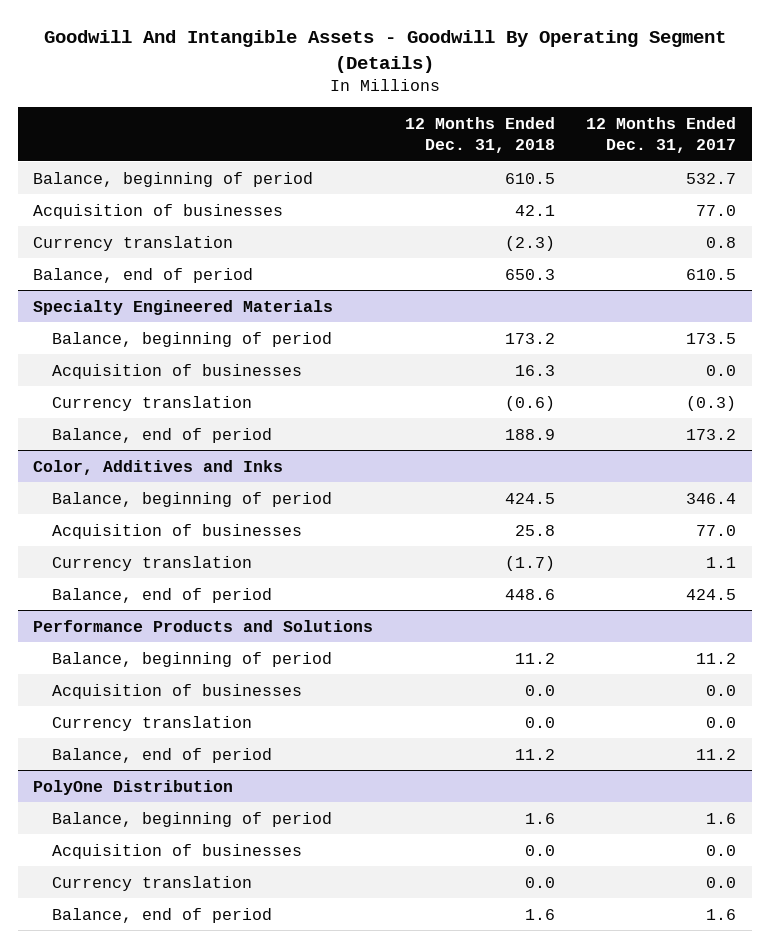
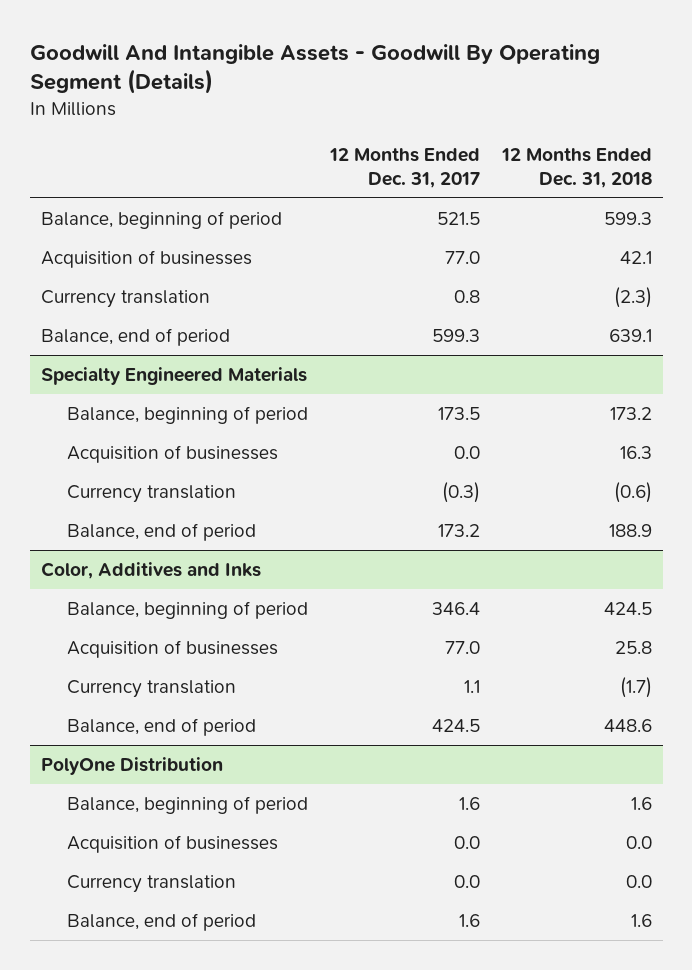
- | 12 Months Ended Dec. 31, 2018 | 12 Months Ended Dec. 31, 2017
+ | 12 Months Ended Dec. 31, 2017 | 12 Months Ended Dec. 31, 2018
- Balance, beginning of period | 610.5 | 532.7
+ Balance, beginning of period | 521.5 | 599.3
- Balance, end of period | 650.3 | 610.5
+ Balance, end of period | 599.3 | 639.1
- Performance Products and Solutions
- Balance, beginning of period | 11.2 | 11.2
- Acquisition of businesses | 0.0 | 0.0
- Currency translation | 0.0 | 0.0
- Balance, end of period | 11.2 | 11.2

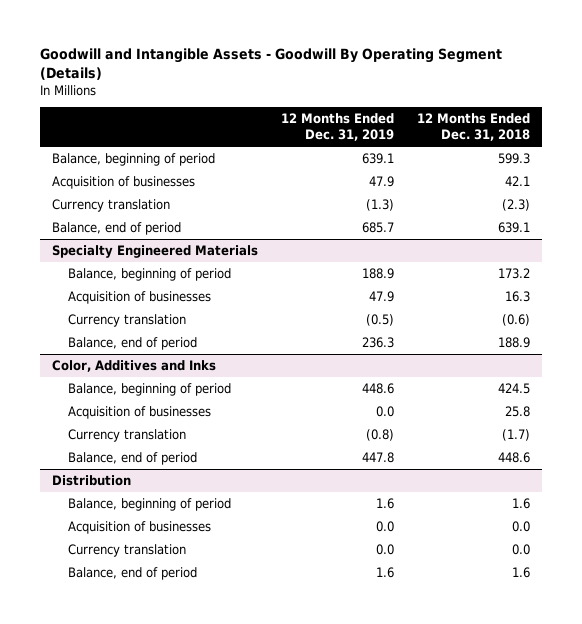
- Goodwill And Intangible Assets - Goodwill By Operating Segment (Details)
+ Goodwill and Intangible Assets - Goodwill By Operating Segment (Details)
- | 12 Months Ended Dec. 31, 2017 | 12 Months Ended Dec. 31, 2018
+ | 12 Months Ended Dec. 31, 2019 | 12 Months Ended Dec. 31, 2018
- PolyOne Distribution
+ Distribution

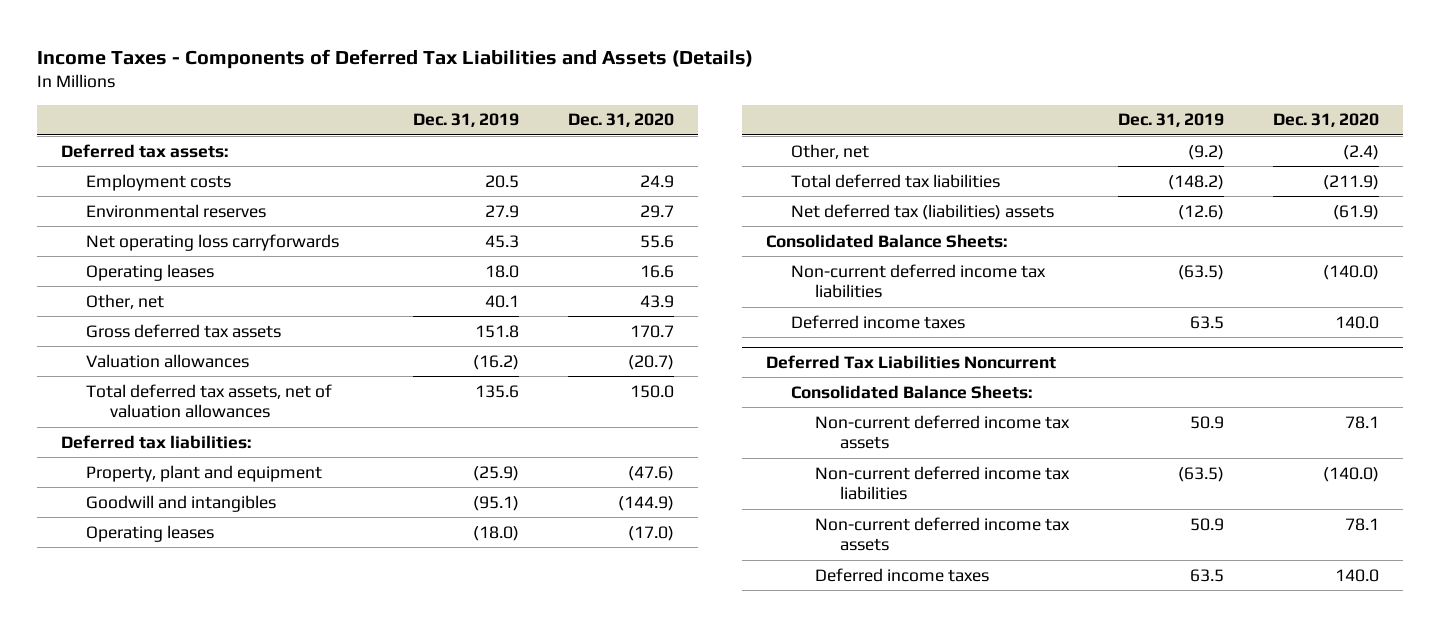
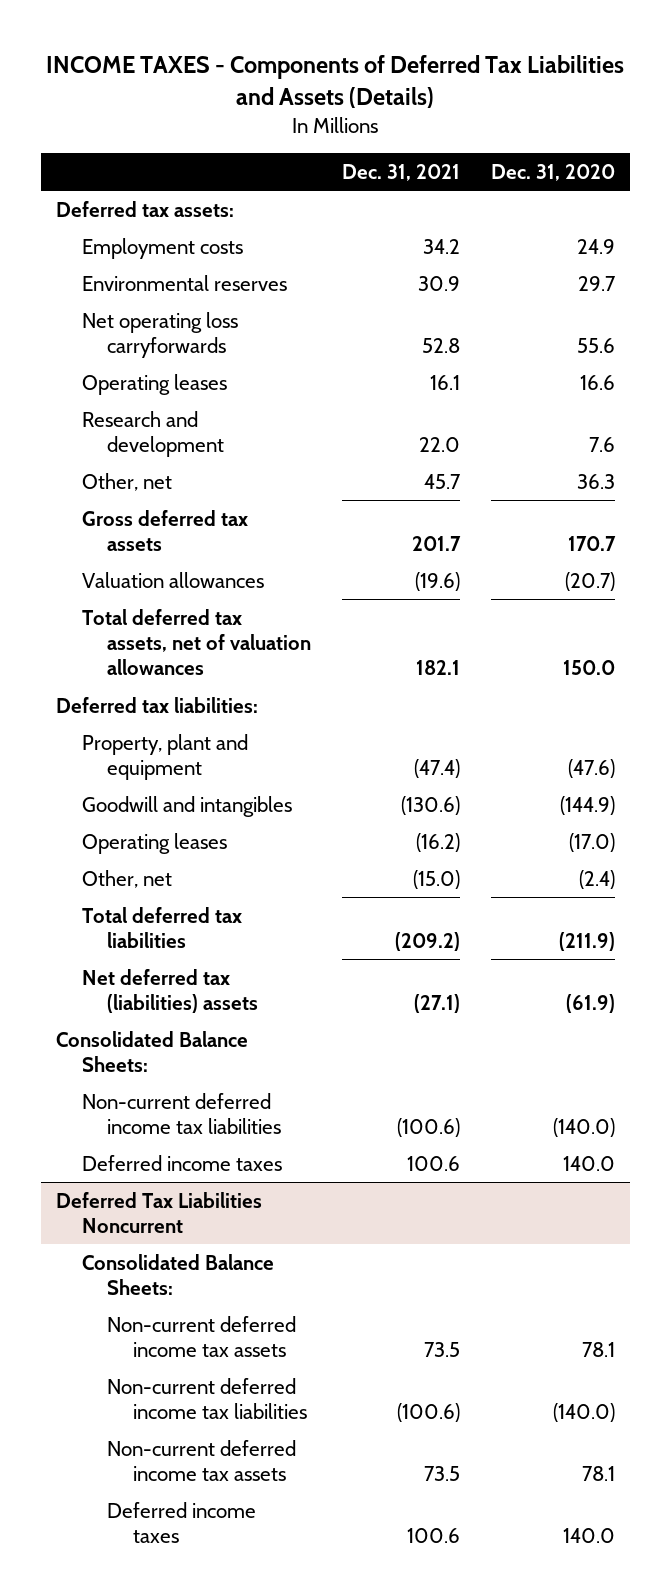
- Income Taxes - Components of Deferred Tax Liabilities and Assets (Details)
+ INCOME TAXES - Components of Deferred Tax Liabilities and Assets (Details)
- | Dec. 31, 2019 | Dec. 31, 2020
+ | Dec. 31, 2021 | Dec. 31, 2020
- Other, net | 40.1 | 43.9
+ Research and development | 22.0 | 7.6
+ Other, net | 45.7 | 36.3

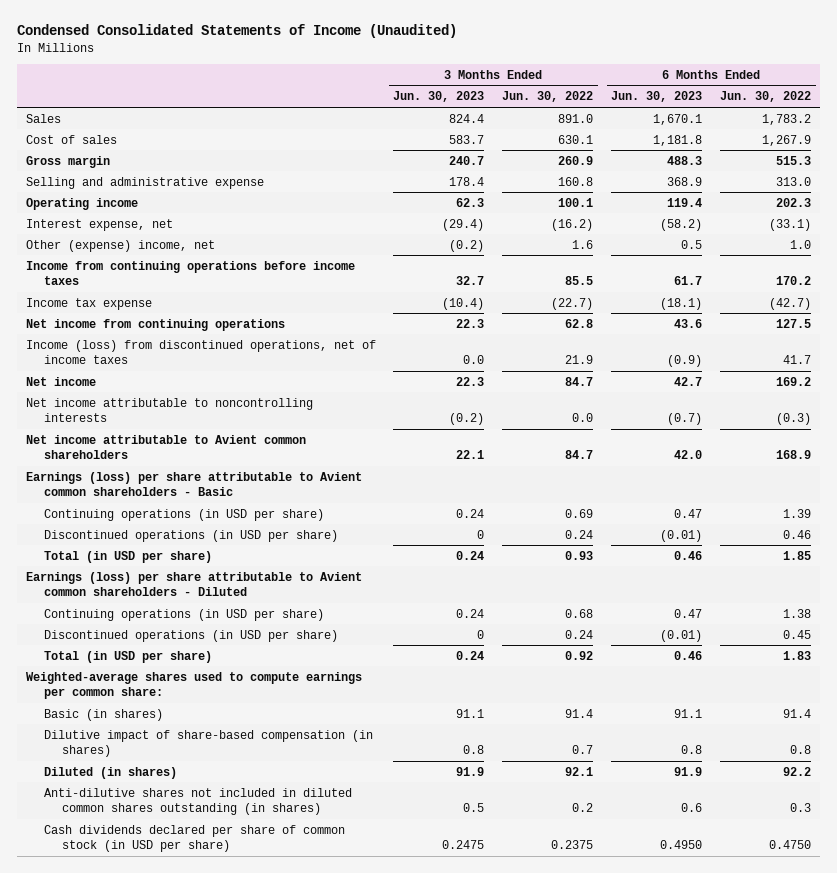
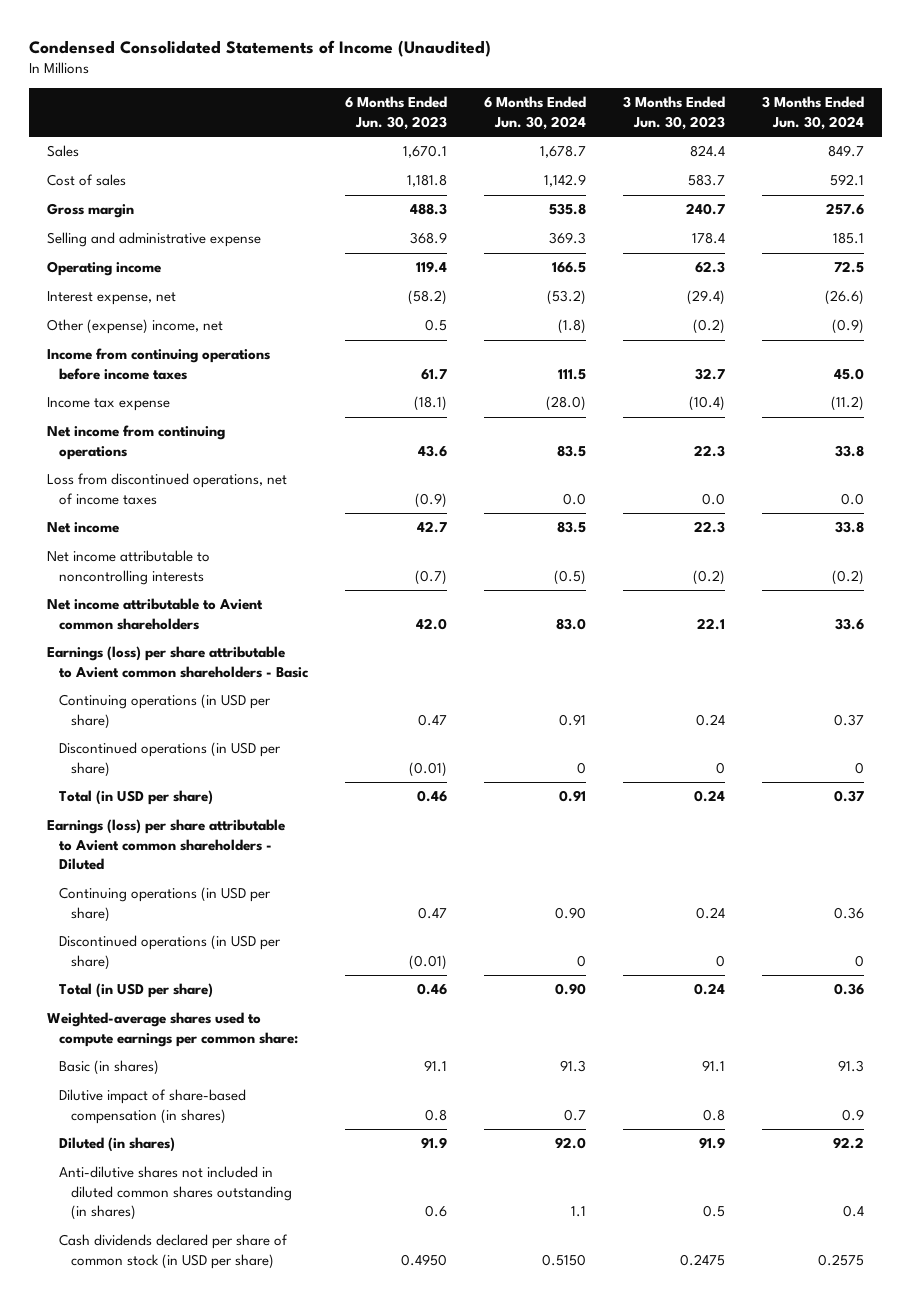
- | 3 Months Ended Jun. 30, 2023 | 3 Months Ended Jun. 30, 2022 | 6 Months Ended Jun. 30, 2023 | 6 Months Ended Jun. 30, 2022
+ | 6 Months Ended Jun. 30, 2023 | 6 Months Ended Jun. 30, 2024 | 3 Months Ended Jun. 30, 2023 | 3 Months Ended Jun. 30, 2024
- Income (loss) from discontinued operations, net of income taxes | 0.0 | 21.9 | (0.9) | 41.7
+ Loss from discontinued operations, net of income taxes | (0.9) | 0.0 | 0.0 | 0.0

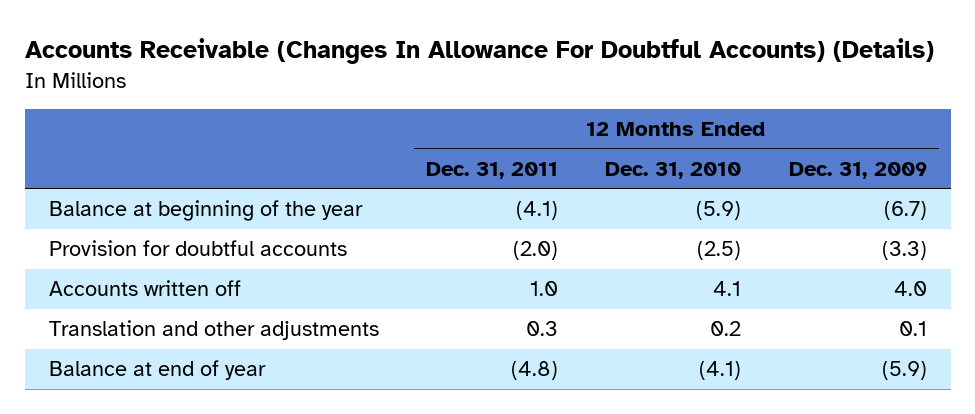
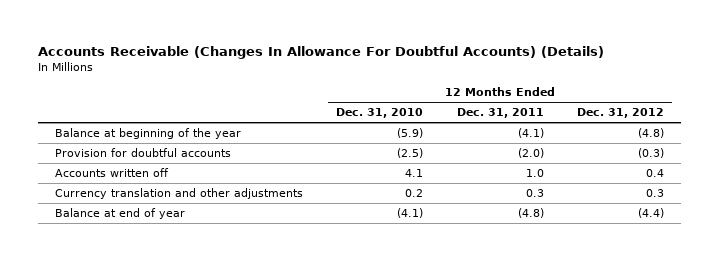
- | 12 Months Ended Dec. 31, 2011 | 12 Months Ended Dec. 31, 2010 | 12 Months Ended Dec. 31, 2009
+ | 12 Months Ended Dec. 31, 2010 | 12 Months Ended Dec. 31, 2011 | 12 Months Ended Dec. 31, 2012
- Translation and other adjustments | 0.3 | 0.2 | 0.1
+ Currency translation and other adjustments | 0.2 | 0.3 | 0.3

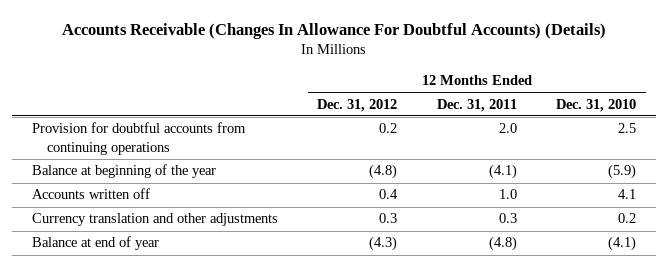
- | 12 Months Ended Dec. 31, 2010 | 12 Months Ended Dec. 31, 2011 | 12 Months Ended Dec. 31, 2012
+ | 12 Months Ended Dec. 31, 2012 | 12 Months Ended Dec. 31, 2011 | 12 Months Ended Dec. 31, 2010
+ Provision for doubtful accounts from continuing operations | 0.2 | 2.0 | 2.5
- Provision for doubtful accounts | (2.5) | (2.0) | (0.3)
- Balance at end of year | (4.1) | (4.8) | (4.4)
+ Balance at end of year | (4.3) | (4.8) | (4.1)

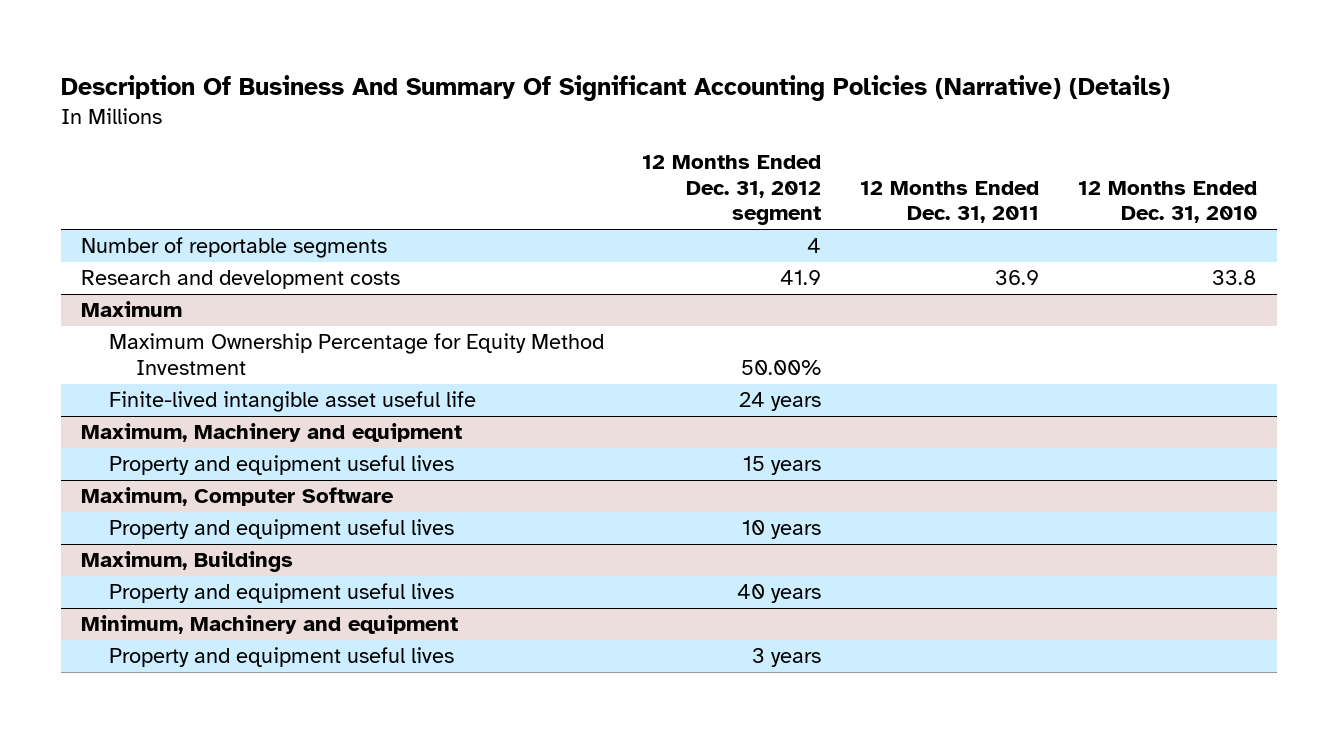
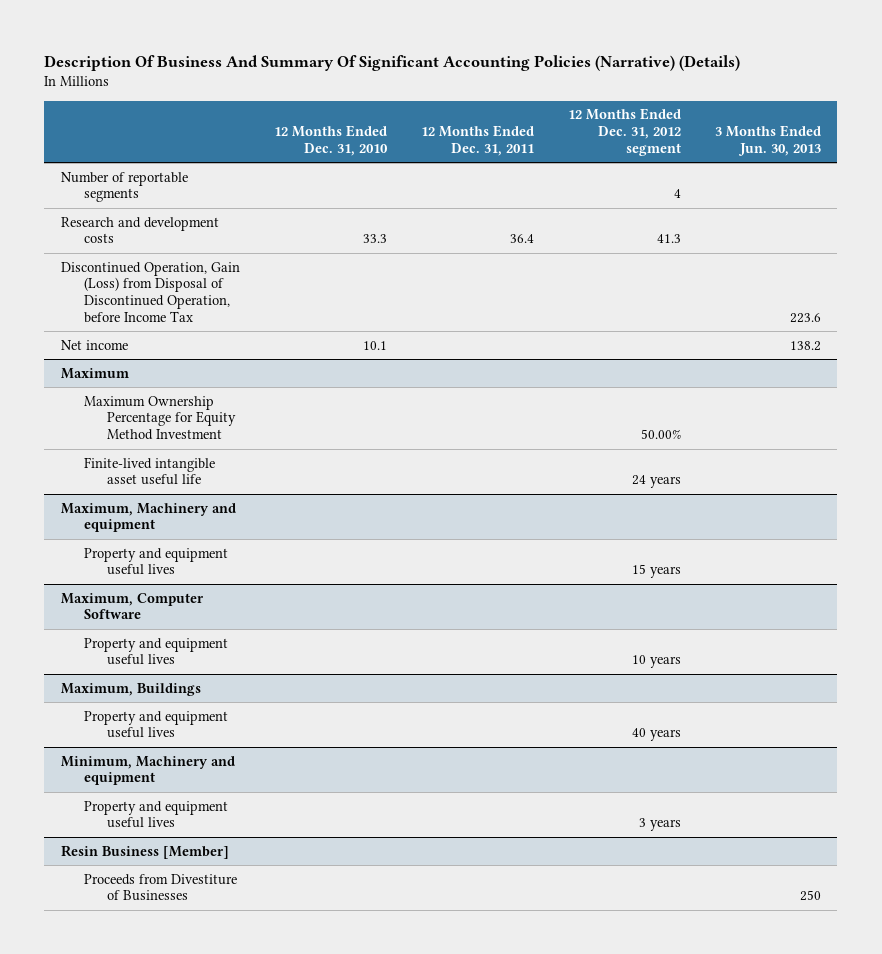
- | 12 Months Ended Dec. 31, 2012 segment | 12 Months Ended Dec. 31, 2011 | 12 Months Ended Dec. 31, 2010
+ | 12 Months Ended Dec. 31, 2010 | 12 Months Ended Dec. 31, 2011 | 12 Months Ended Dec. 31, 2012 segment | 3 Months Ended Jun. 30, 2013
- Research and development costs | 41.9 | 36.9 | 33.8
+ Research and development costs | 33.3 | 36.4 | 41.3 |
+ Discontinued Operation, Gain (Loss) from Disposal of Discontinued Operation, before Income Tax | | | | 223.6
+ Net income | 10.1 | | | 138.2
+ Resin Business [Member]
+ Proceeds from Divestiture of Businesses | | | | 250

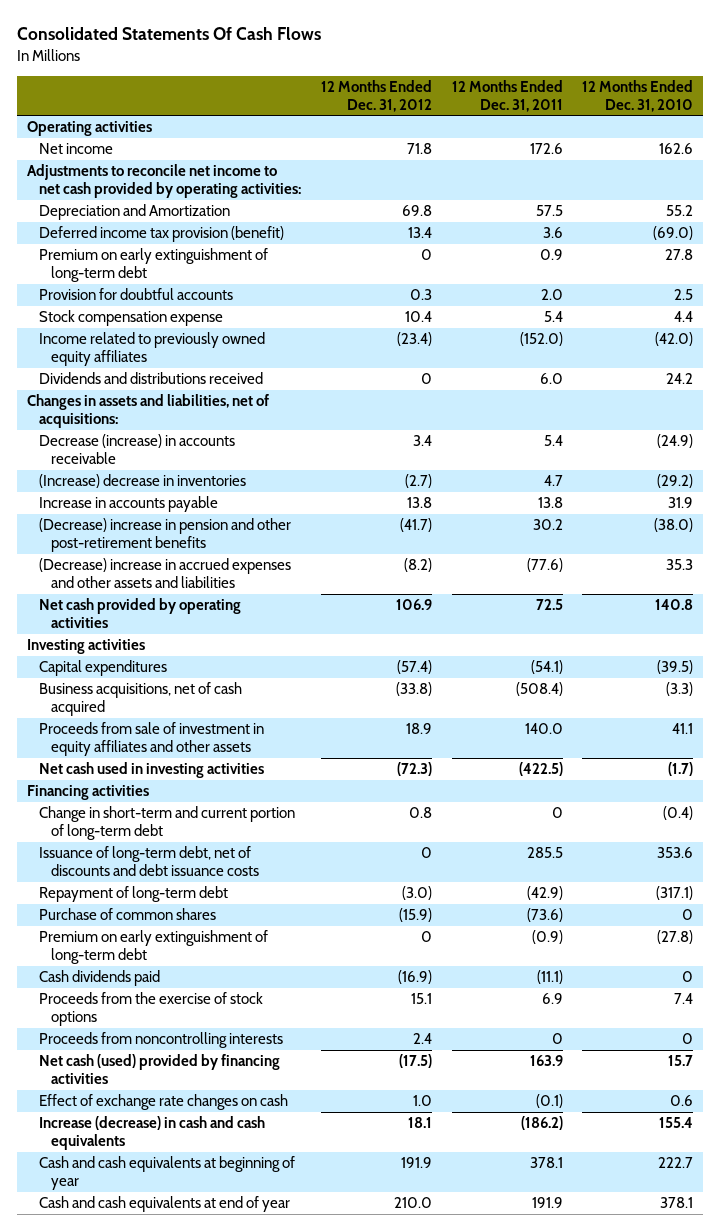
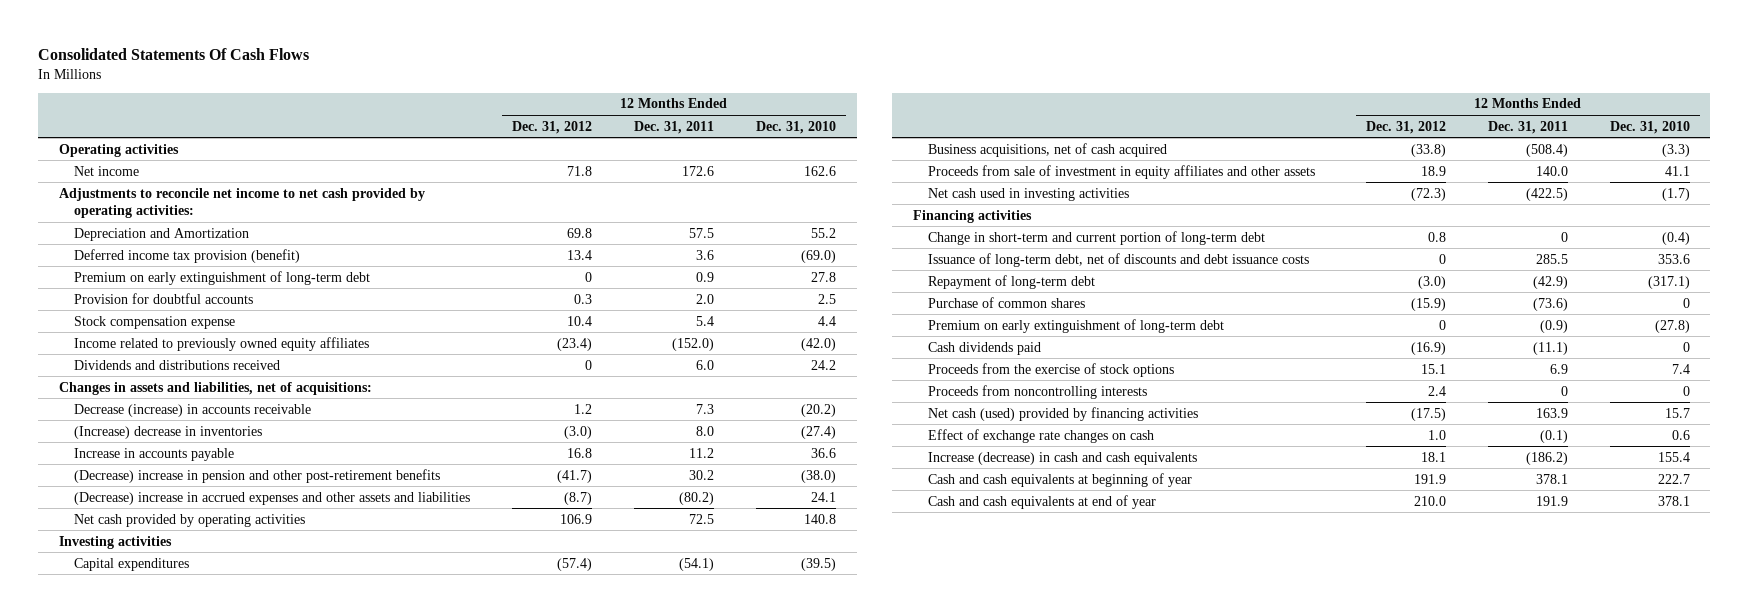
- Decrease (increase) in accounts receivable | 3.4 | 5.4 | (24.9)
- (Increase) decrease in inventories | (2.7) | 4.7 | (29.2)
- Increase in accounts payable | 13.8 | 13.8 | 31.9
+ Decrease (increase) in accounts receivable | 1.2 | 7.3 | (20.2)
+ (Increase) decrease in inventories | (3.0) | 8.0 | (27.4)
+ Increase in accounts payable | 16.8 | 11.2 | 36.6
- (Decrease) increase in accrued expenses and other assets and liabilities | (8.2) | (77.6) | 35.3
+ (Decrease) increase in accrued expenses and other assets and liabilities | (8.7) | (80.2) | 24.1

